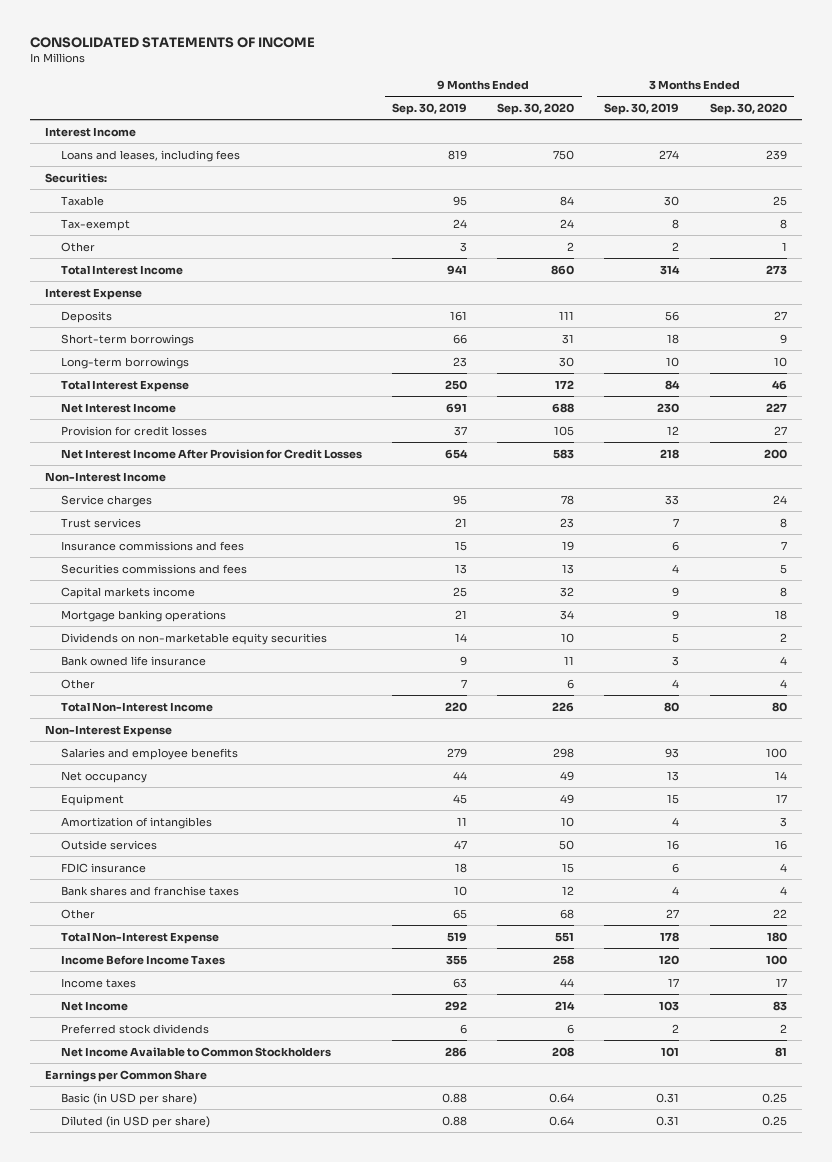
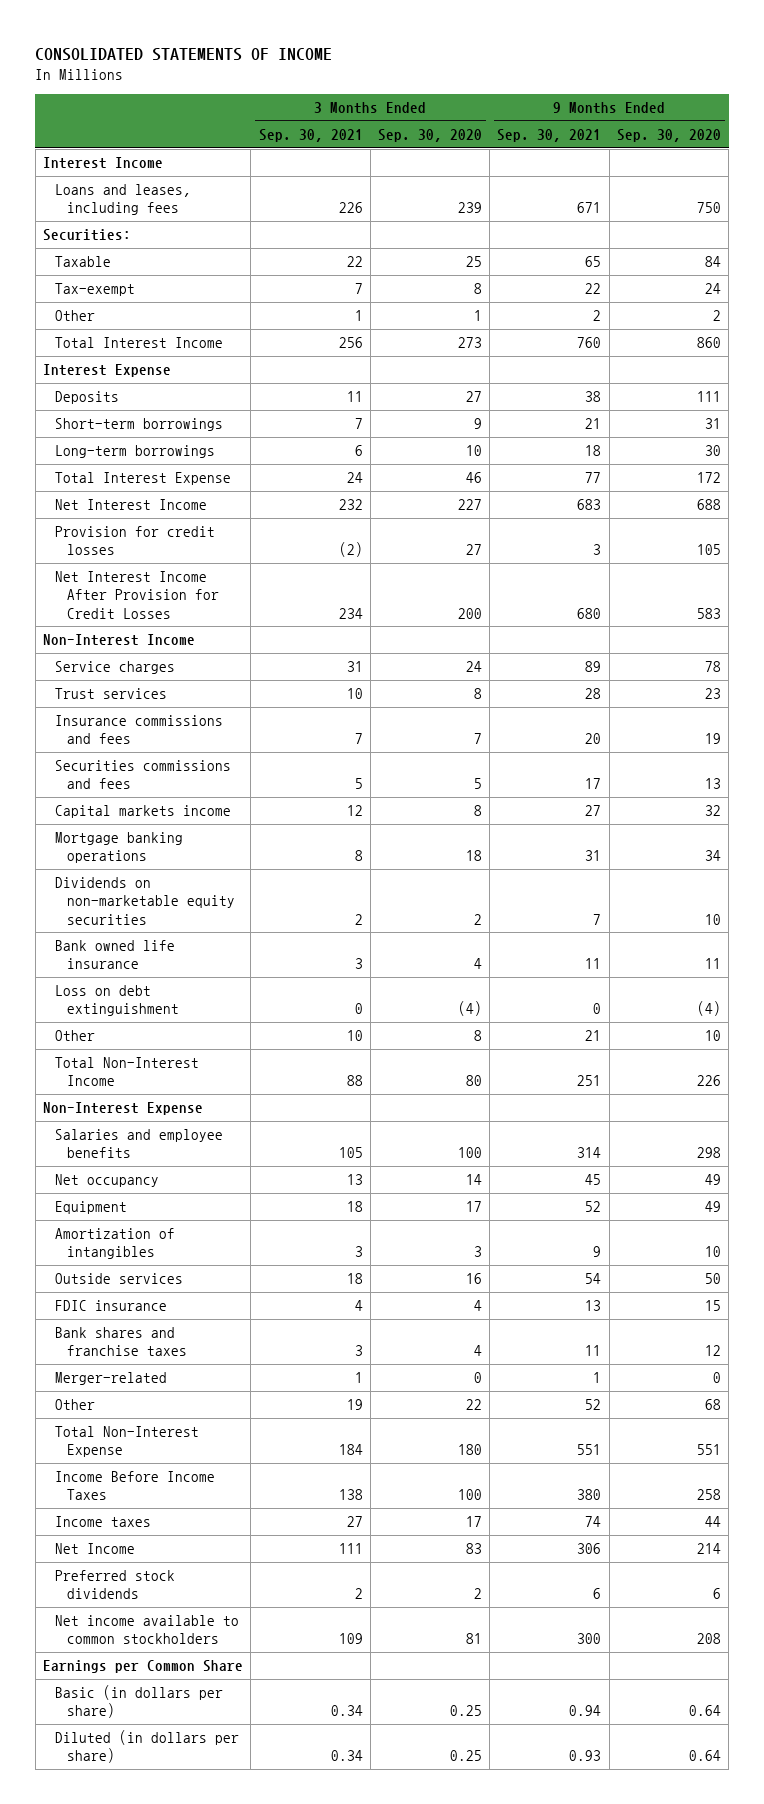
- | 9 Months Ended Sep. 30, 2019 | 9 Months Ended Sep. 30, 2020 | 3 Months Ended Sep. 30, 2019 | 3 Months Ended Sep. 30, 2020
+ | 3 Months Ended Sep. 30, 2021 | 3 Months Ended Sep. 30, 2020 | 9 Months Ended Sep. 30, 2021 | 9 Months Ended Sep. 30, 2020
- Other | 7 | 6 | 4 | 4
+ Loss on debt extinguishment | 0 | (4) | 0 | (4)
+ Other | 10 | 8 | 21 | 10
+ Merger-related | 1 | 0 | 1 | 0
- Net Income Available to Common Stockholders | 286 | 208 | 101 | 81
+ Net income available to common stockholders | 109 | 81 | 300 | 208
- Basic (in USD per share) | 0.88 | 0.64 | 0.31 | 0.25
- Diluted (in USD per share) | 0.88 | 0.64 | 0.31 | 0.25
+ Basic (in dollars per share) | 0.34 | 0.25 | 0.94 | 0.64
+ Diluted (in dollars per share) | 0.34 | 0.25 | 0.93 | 0.64

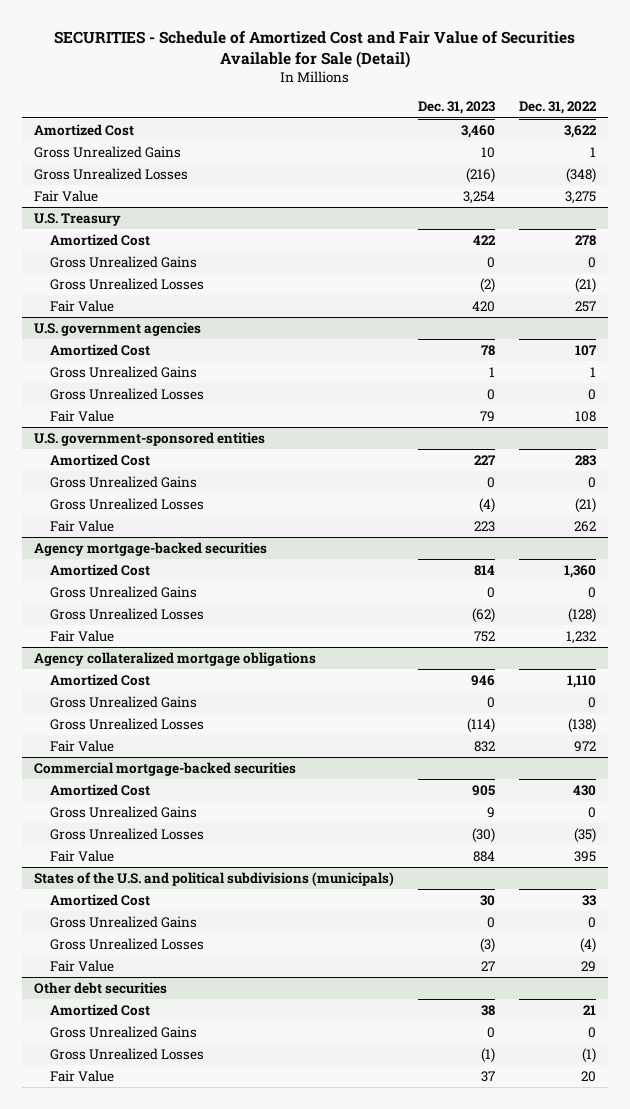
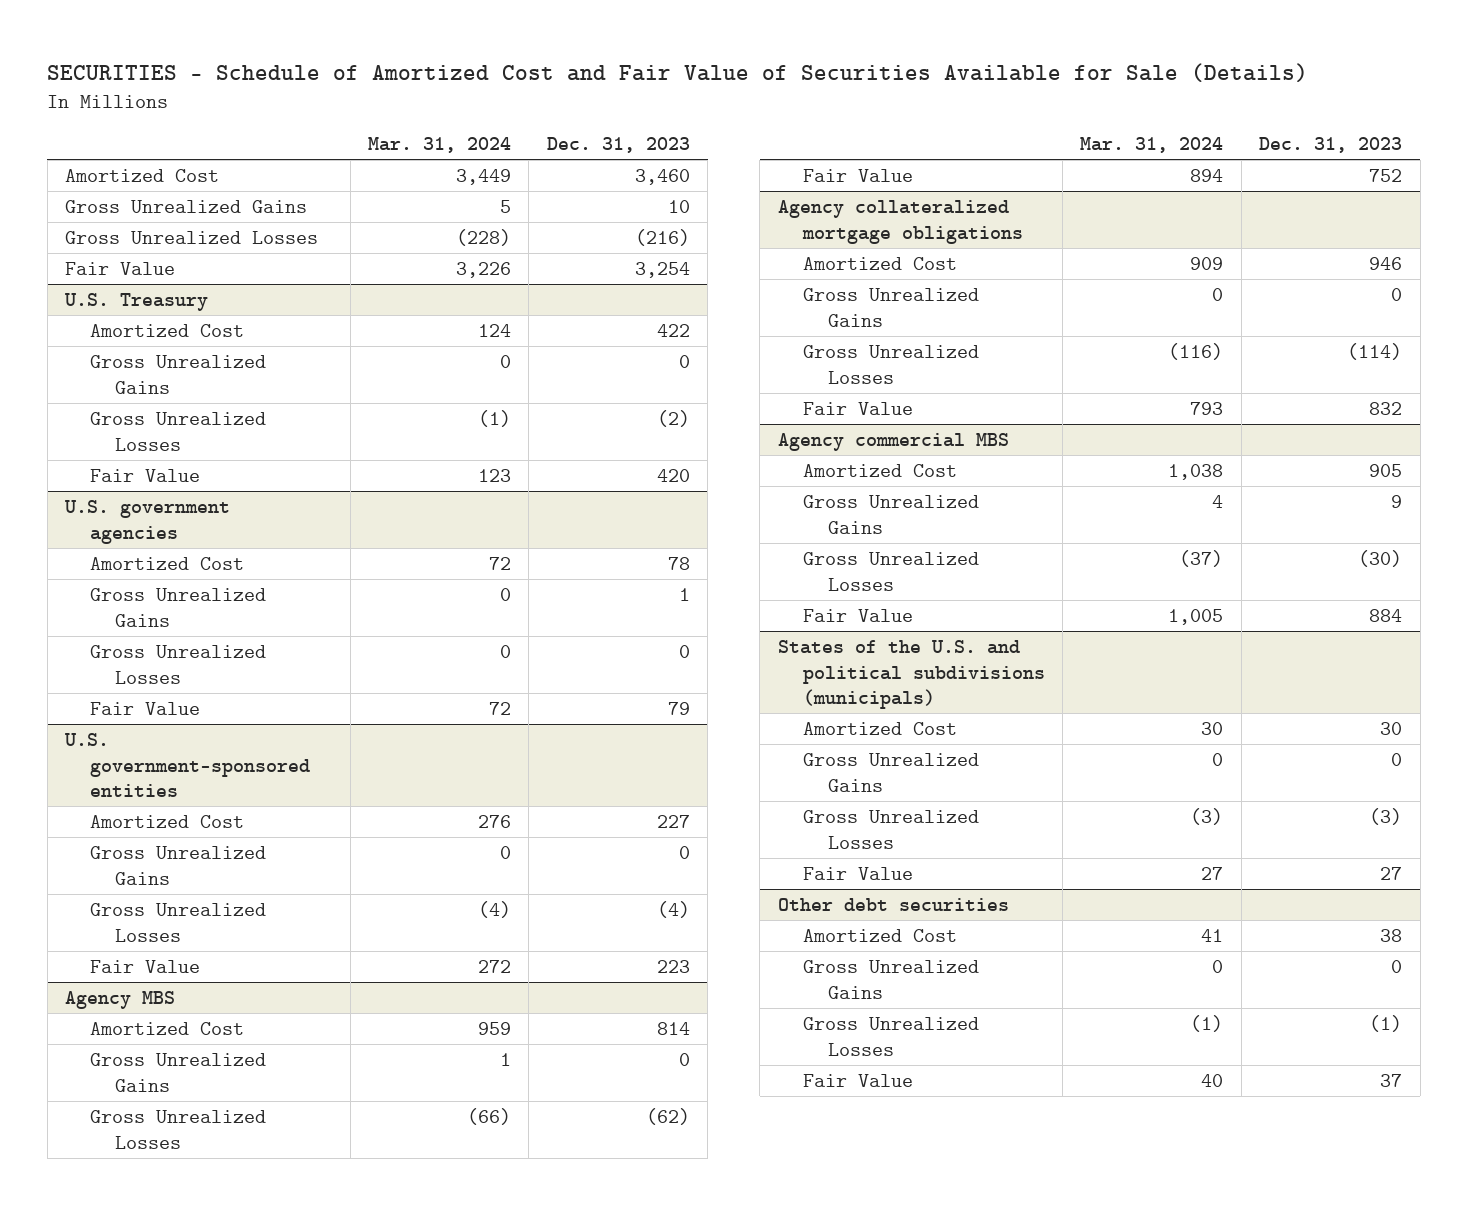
- SECURITIES - Schedule of Amortized Cost and Fair Value of Securities Available for Sale (Detail)
+ SECURITIES - Schedule of Amortized Cost and Fair Value of Securities Available for Sale (Details)
- | Dec. 31, 2023 | Dec. 31, 2022
+ | Mar. 31, 2024 | Dec. 31, 2023
- Agency mortgage-backed securities
+ Agency MBS
- Commercial mortgage-backed securities
+ Agency commercial MBS

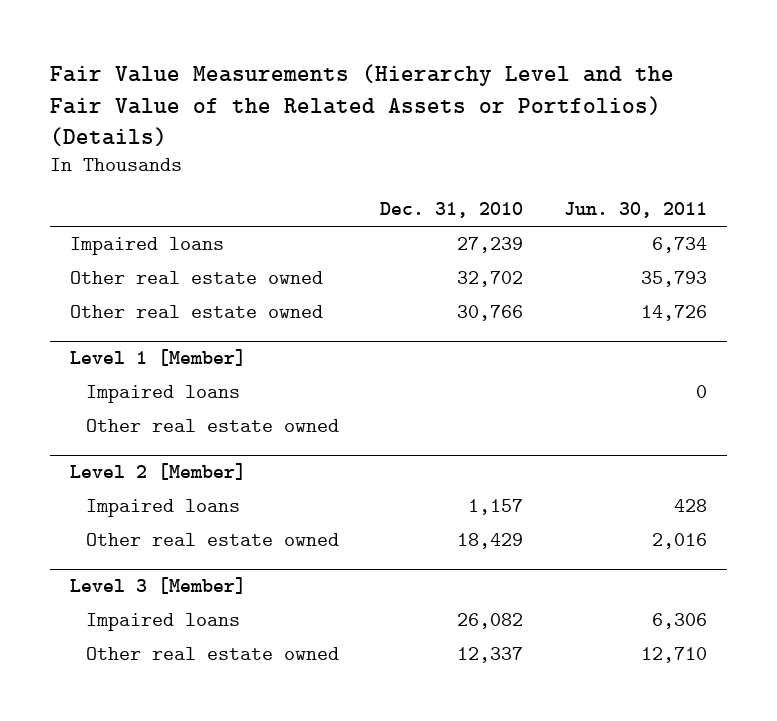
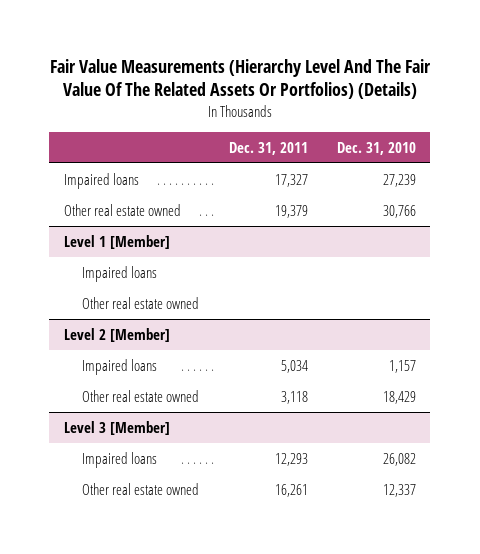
- Fair Value Measurements (Hierarchy Level and the Fair Value of the Related Assets or Portfolios) (Details)
+ Fair Value Measurements (Hierarchy Level And The Fair Value Of The Related Assets Or Portfolios) (Details)
- | Dec. 31, 2010 | Jun. 30, 2011
+ | Dec. 31, 2011 | Dec. 31, 2010
- Other real estate owned | 32,702 | 35,793

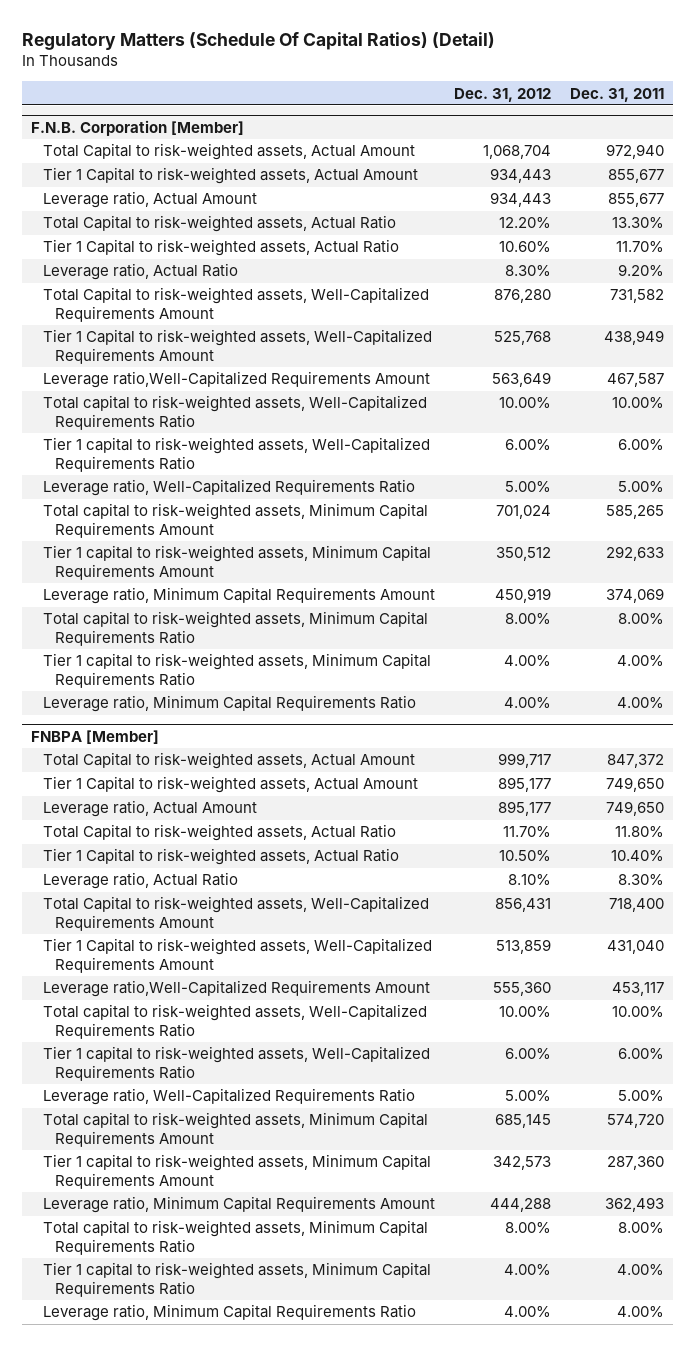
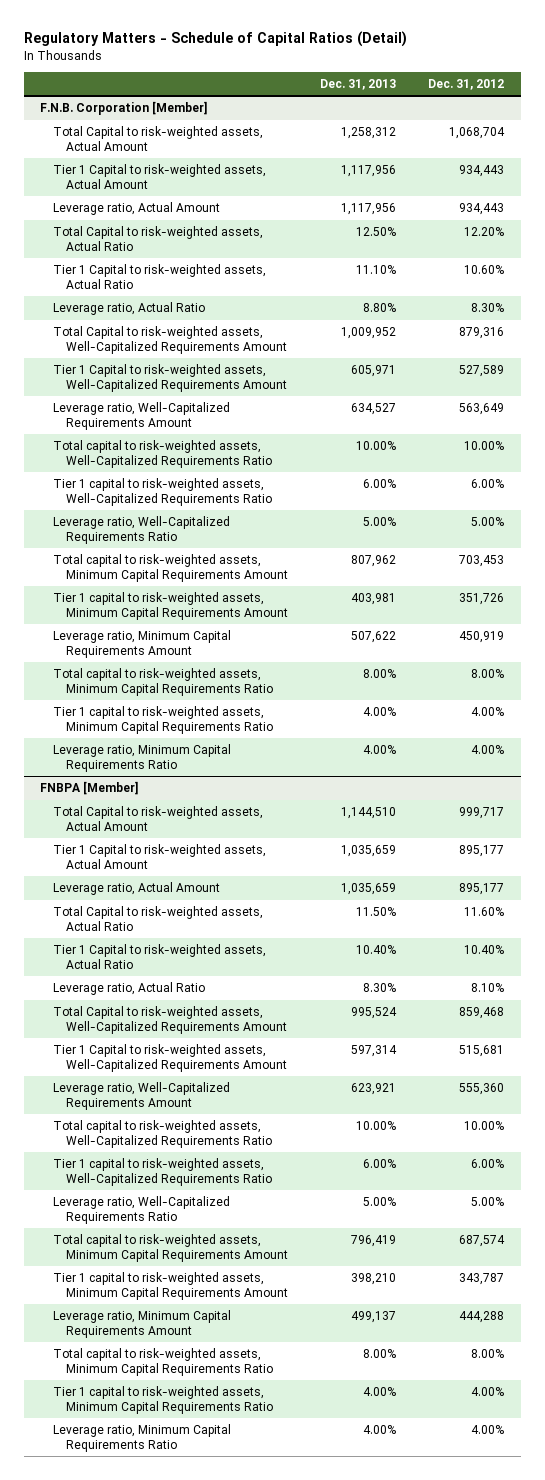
- Regulatory Matters (Schedule Of Capital Ratios) (Detail)
+ Regulatory Matters - Schedule of Capital Ratios (Detail)
- | Dec. 31, 2012 | Dec. 31, 2011
+ | Dec. 31, 2013 | Dec. 31, 2012
@ F.N.B. Corporation [Member]
- Total Capital to risk-weighted assets, Well-Capitalized Requirements Amount | 876,280 | 731,582
- Tier 1 Capital to risk-weighted assets, Well-Capitalized Requirements Amount | 525,768 | 438,949
- Leverage ratio,Well-Capitalized Requirements Amount | 563,649 | 467,587
+ Total Capital to risk-weighted assets, Well-Capitalized Requirements Amount | 1,009,952 | 879,316
+ Tier 1 Capital to risk-weighted assets, Well-Capitalized Requirements Amount | 605,971 | 527,589
+ Leverage ratio, Well-Capitalized Requirements Amount | 634,527 | 563,649
- Total capital to risk-weighted assets, Minimum Capital Requirements Amount | 701,024 | 585,265
- Tier 1 capital to risk-weighted assets, Minimum Capital Requirements Amount | 350,512 | 292,633
+ Total capital to risk-weighted assets, Minimum Capital Requirements Amount | 807,962 | 703,453
+ Tier 1 capital to risk-weighted assets, Minimum Capital Requirements Amount | 403,981 | 351,726
@ FNBPA [Member]
- Total Capital to risk-weighted assets, Actual Ratio | 11.70% | 11.80%
- Tier 1 Capital to risk-weighted assets, Actual Ratio | 10.50% | 10.40%
+ Total Capital to risk-weighted assets, Actual Ratio | 11.50% | 11.60%
+ Tier 1 Capital to risk-weighted assets, Actual Ratio | 10.40% | 10.40%
- Total Capital to risk-weighted assets, Well-Capitalized Requirements Amount | 856,431 | 718,400
- Tier 1 Capital to risk-weighted assets, Well-Capitalized Requirements Amount | 513,859 | 431,040
- Leverage ratio,Well-Capitalized Requirements Amount | 555,360 | 453,117
+ Total Capital to risk-weighted assets, Well-Capitalized Requirements Amount | 995,524 | 859,468
+ Tier 1 Capital to risk-weighted assets, Well-Capitalized Requirements Amount | 597,314 | 515,681
+ Leverage ratio, Well-Capitalized Requirements Amount | 623,921 | 555,360
- Total capital to risk-weighted assets, Minimum Capital Requirements Amount | 685,145 | 574,720
- Tier 1 capital to risk-weighted assets, Minimum Capital Requirements Amount | 342,573 | 287,360
+ Total capital to risk-weighted assets, Minimum Capital Requirements Amount | 796,419 | 687,574
+ Tier 1 capital to risk-weighted assets, Minimum Capital Requirements Amount | 398,210 | 343,787

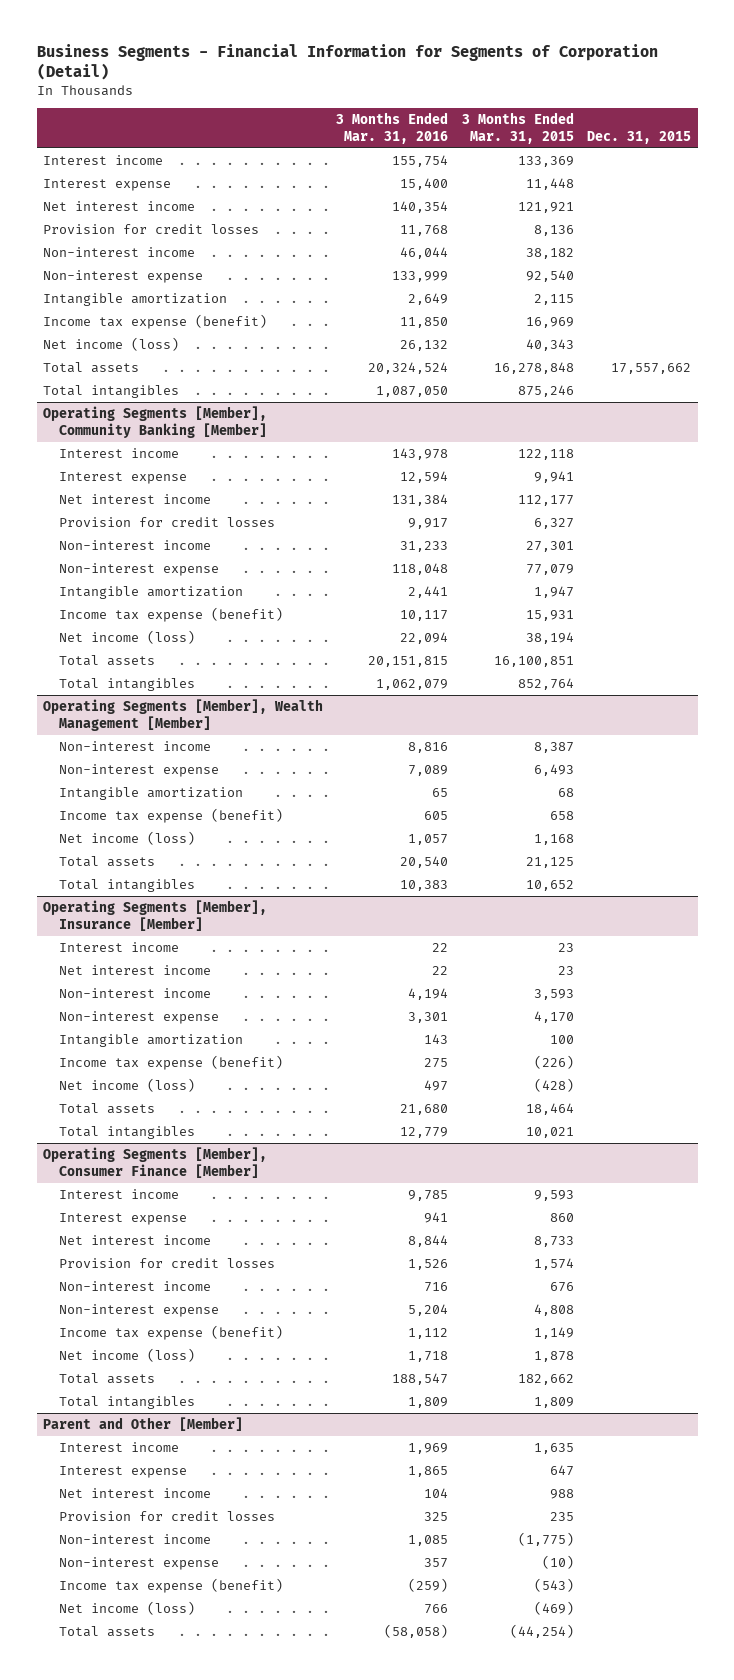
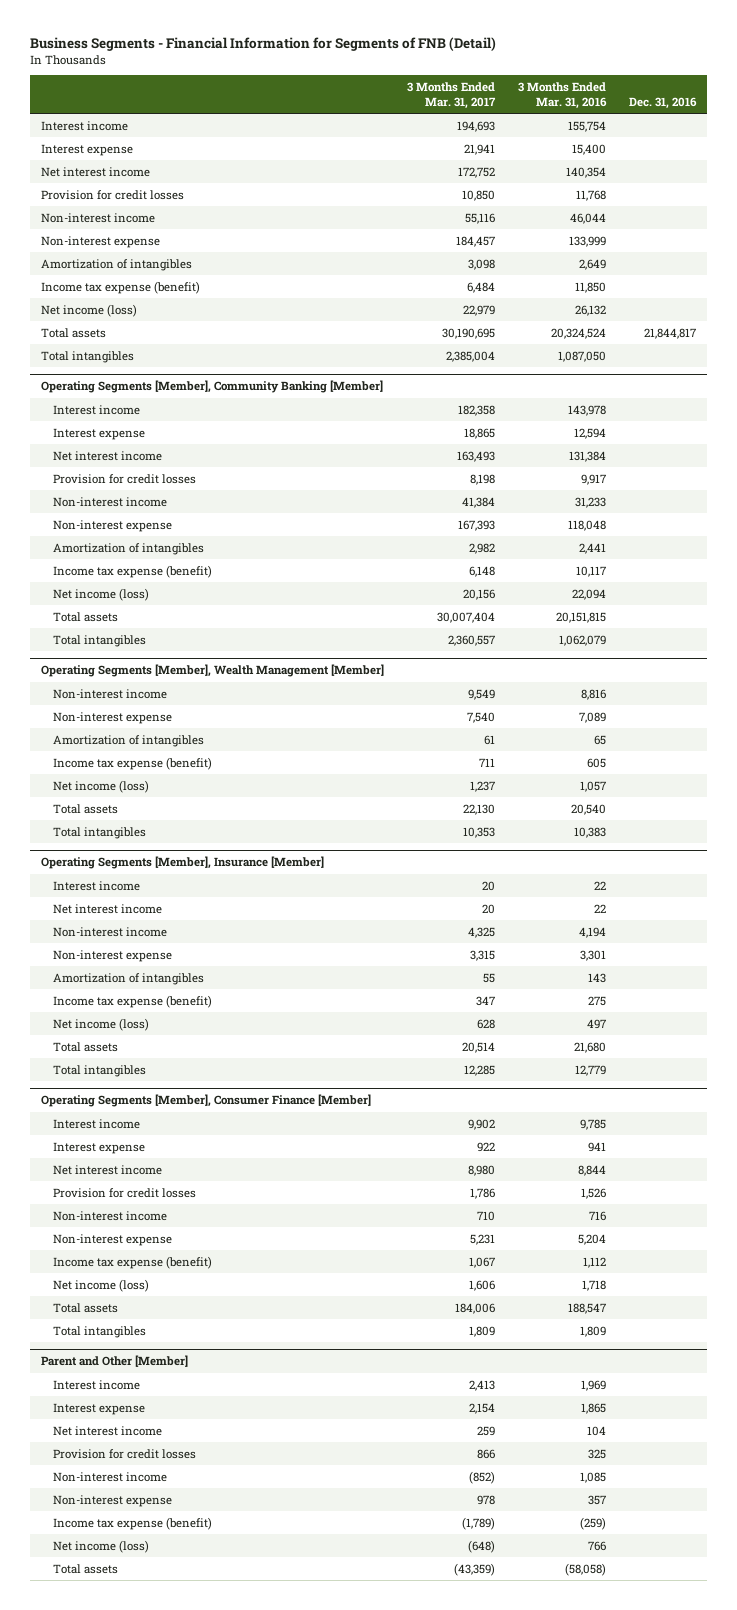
- Business Segments - Financial Information for Segments of Corporation (Detail)
+ Business Segments - Financial Information for Segments of FNB (Detail)
- | 3 Months Ended Mar. 31, 2016 | 3 Months Ended Mar. 31, 2015 | Dec. 31, 2015
+ | 3 Months Ended Mar. 31, 2017 | 3 Months Ended Mar. 31, 2016 | Dec. 31, 2016
- Intangible amortization | 2,649 | 2,115 |
+ Amortization of intangibles | 3,098 | 2,649 |
@ Operating Segments [Member], Community Banking [Member]
- Intangible amortization | 2,441 | 1,947 |
+ Amortization of intangibles | 2,982 | 2,441 |
@ Operating Segments [Member], Wealth Management [Member]
- Intangible amortization | 65 | 68 |
+ Amortization of intangibles | 61 | 65 |
@ Operating Segments [Member], Insurance [Member]
- Intangible amortization | 143 | 100 |
+ Amortization of intangibles | 55 | 143 |

